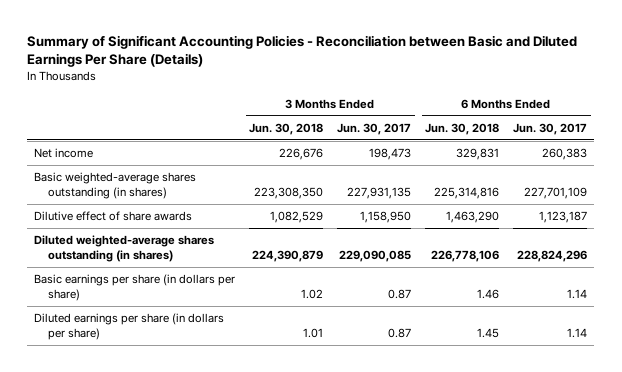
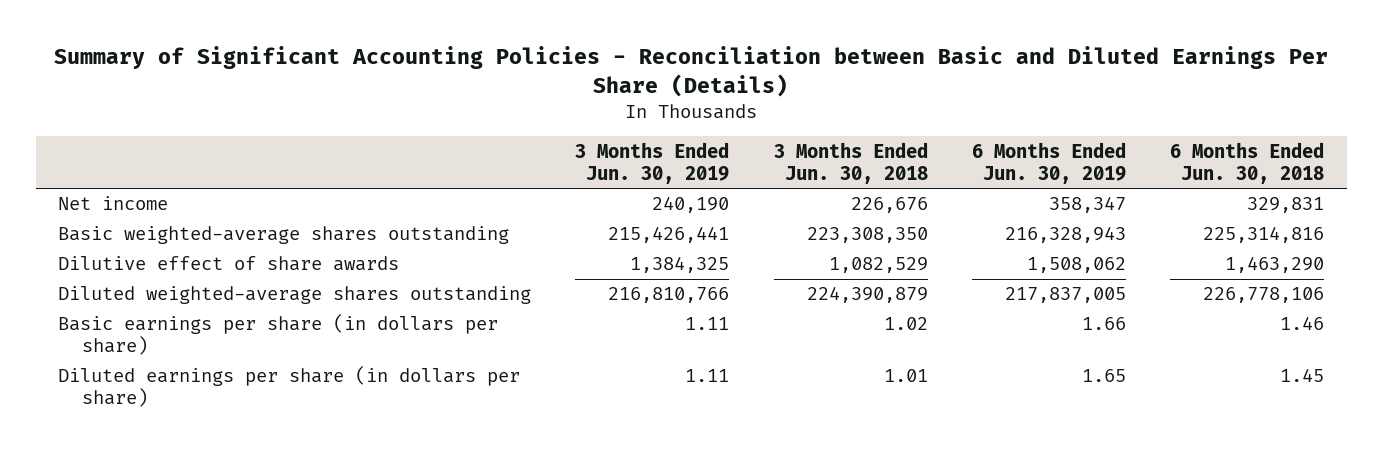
- | 3 Months Ended Jun. 30, 2018 | 3 Months Ended Jun. 30, 2017 | 6 Months Ended Jun. 30, 2018 | 6 Months Ended Jun. 30, 2017
+ | 3 Months Ended Jun. 30, 2019 | 3 Months Ended Jun. 30, 2018 | 6 Months Ended Jun. 30, 2019 | 6 Months Ended Jun. 30, 2018
- Basic weighted-average shares outstanding (in shares) | 223,308,350 | 227,931,135 | 225,314,816 | 227,701,109
+ Basic weighted-average shares outstanding | 215,426,441 | 223,308,350 | 216,328,943 | 225,314,816
- Diluted weighted-average shares outstanding (in shares) | 224,390,879 | 229,090,085 | 226,778,106 | 228,824,296
+ Diluted weighted-average shares outstanding | 216,810,766 | 224,390,879 | 217,837,005 | 226,778,106

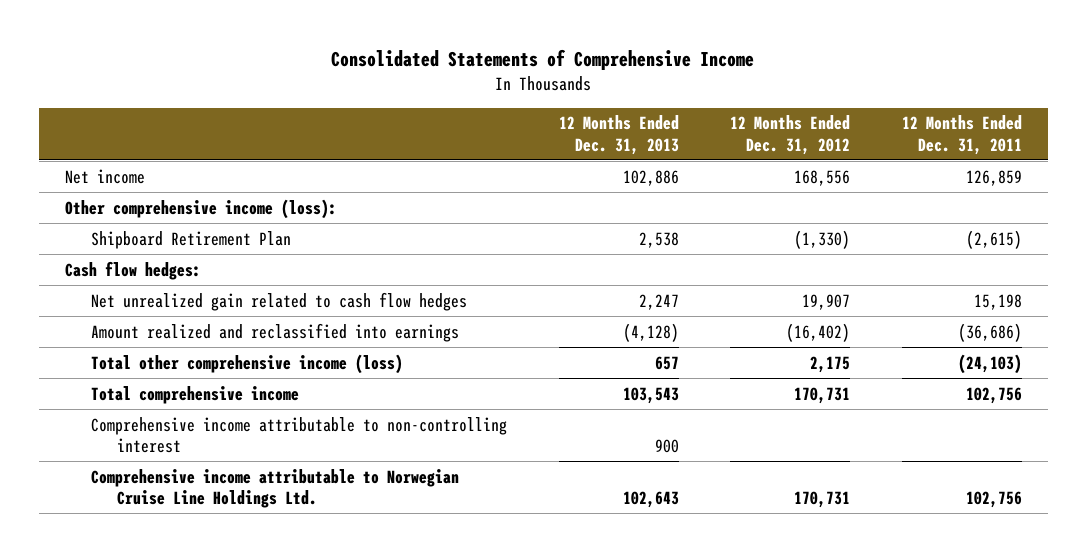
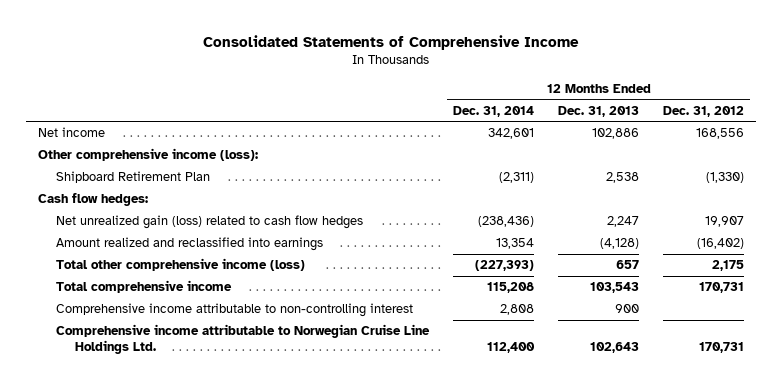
- | 12 Months Ended Dec. 31, 2013 | 12 Months Ended Dec. 31, 2012 | 12 Months Ended Dec. 31, 2011
+ | 12 Months Ended Dec. 31, 2014 | 12 Months Ended Dec. 31, 2013 | 12 Months Ended Dec. 31, 2012
- Net unrealized gain related to cash flow hedges | 2,247 | 19,907 | 15,198
+ Net unrealized gain (loss) related to cash flow hedges | (238,436) | 2,247 | 19,907

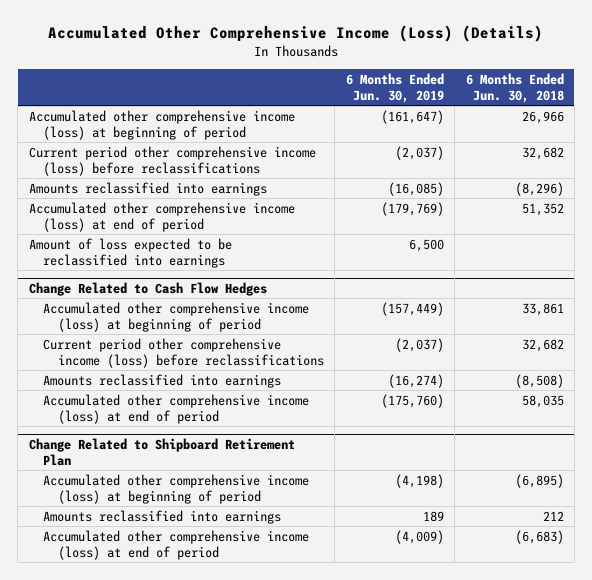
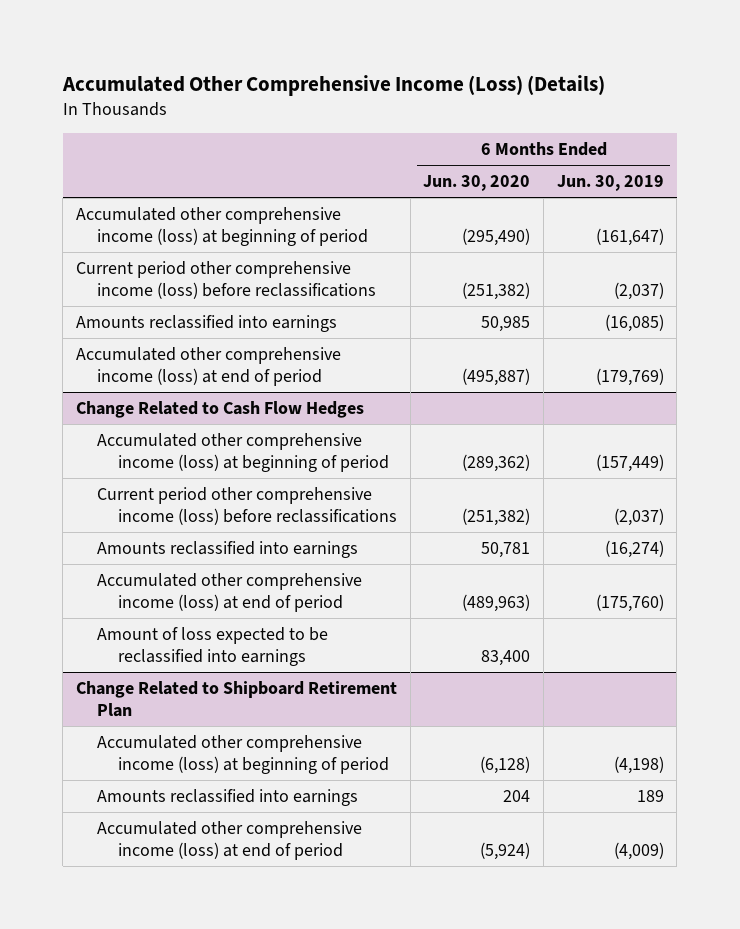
- | 6 Months Ended Jun. 30, 2019 | 6 Months Ended Jun. 30, 2018
+ | 6 Months Ended Jun. 30, 2020 | 6 Months Ended Jun. 30, 2019
- Amount of loss expected to be reclassified into earnings | 6,500 |
@ Change Related to Cash Flow Hedges
+ Amount of loss expected to be reclassified into earnings | 83,400 |

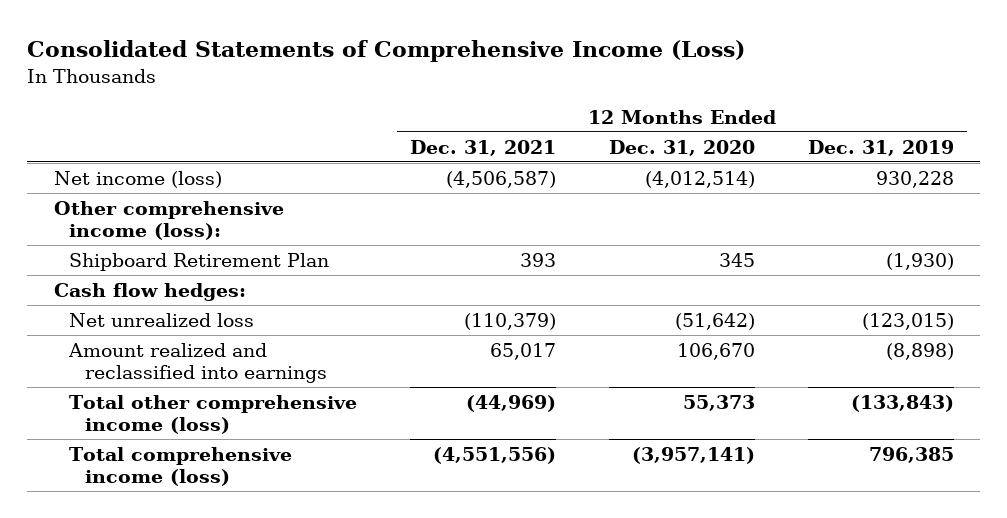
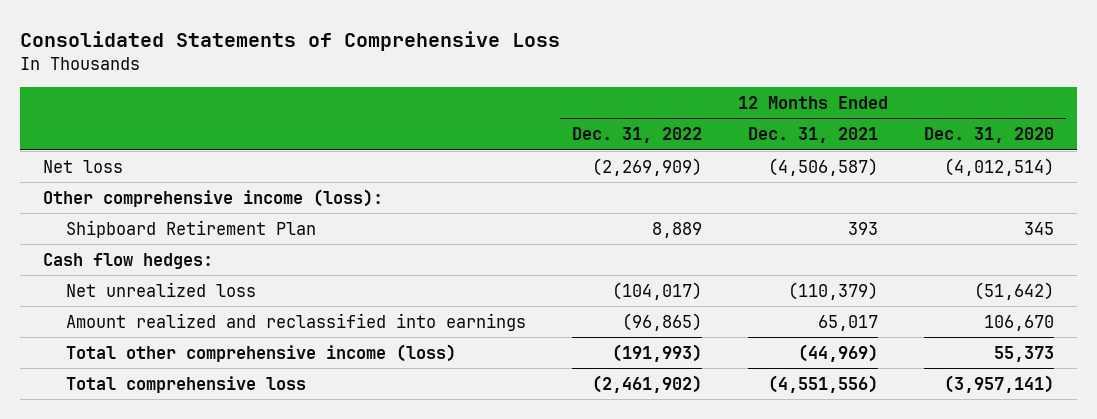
- Consolidated Statements of Comprehensive Income (Loss)
+ Consolidated Statements of Comprehensive Loss
- | 12 Months Ended Dec. 31, 2021 | 12 Months Ended Dec. 31, 2020 | 12 Months Ended Dec. 31, 2019
+ | 12 Months Ended Dec. 31, 2022 | 12 Months Ended Dec. 31, 2021 | 12 Months Ended Dec. 31, 2020
- Net income (loss) | (4,506,587) | (4,012,514) | 930,228
+ Net loss | (2,269,909) | (4,506,587) | (4,012,514)
- Total comprehensive income (loss) | (4,551,556) | (3,957,141) | 796,385
+ Total comprehensive loss | (2,461,902) | (4,551,556) | (3,957,141)

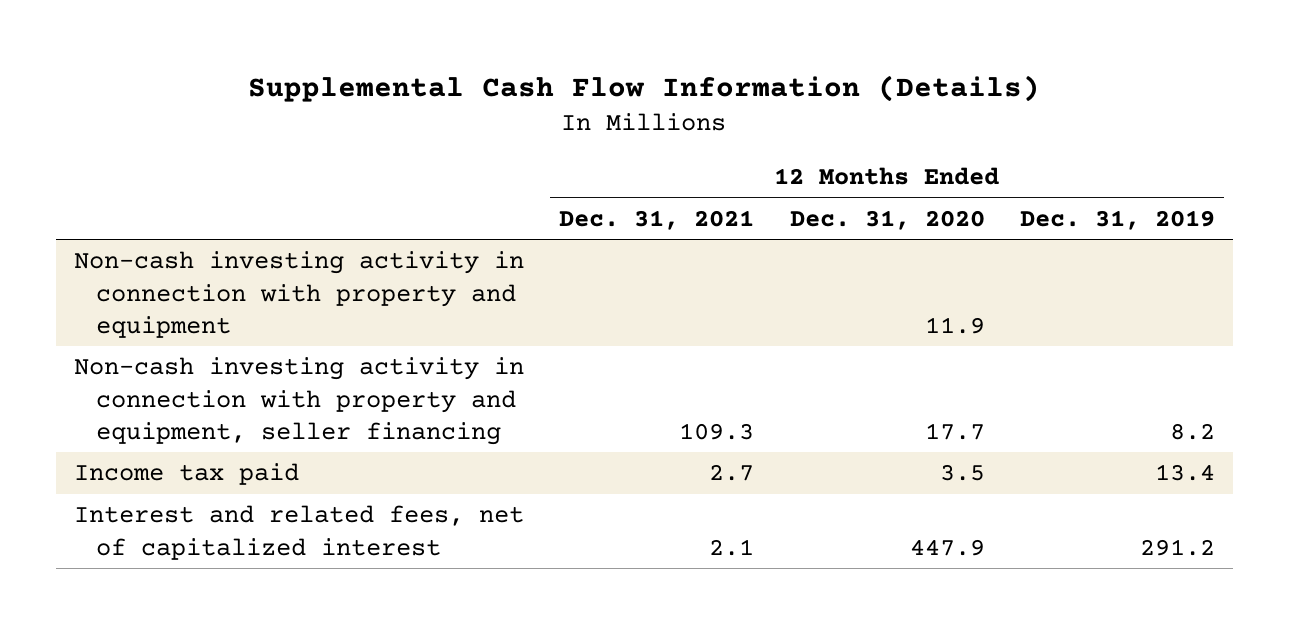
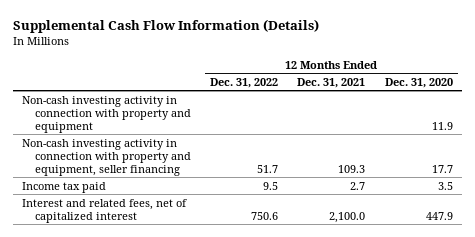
- | 12 Months Ended Dec. 31, 2021 | 12 Months Ended Dec. 31, 2020 | 12 Months Ended Dec. 31, 2019
+ | 12 Months Ended Dec. 31, 2022 | 12 Months Ended Dec. 31, 2021 | 12 Months Ended Dec. 31, 2020
- Interest and related fees, net of capitalized interest | 2.1 | 447.9 | 291.2
+ Interest and related fees, net of capitalized interest | 750.6 | 2,100.0 | 447.9

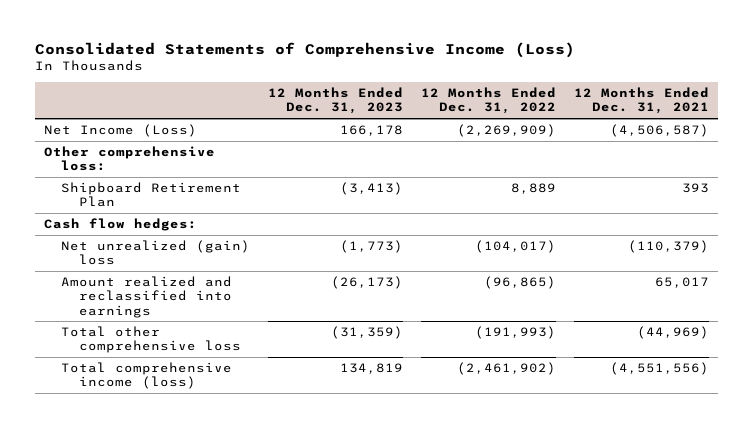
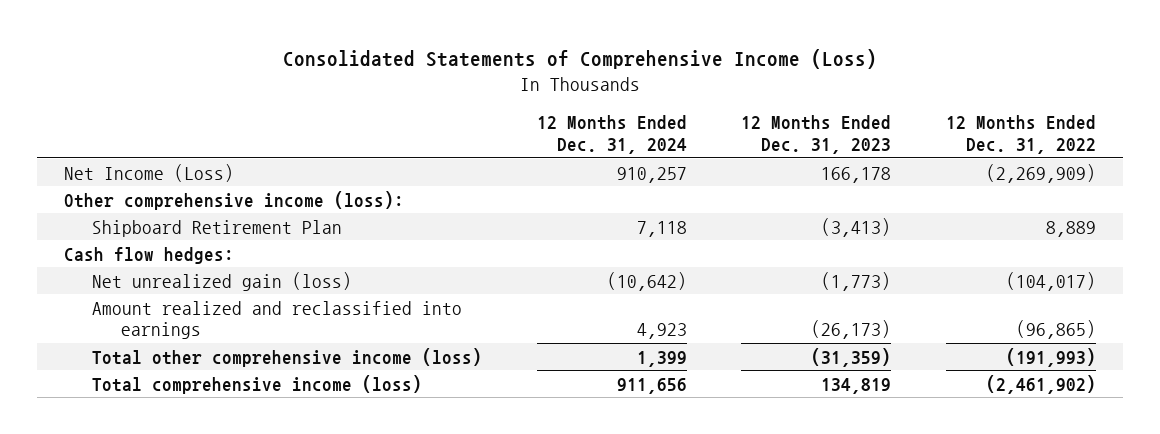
- | 12 Months Ended Dec. 31, 2023 | 12 Months Ended Dec. 31, 2022 | 12 Months Ended Dec. 31, 2021
+ | 12 Months Ended Dec. 31, 2024 | 12 Months Ended Dec. 31, 2023 | 12 Months Ended Dec. 31, 2022
- Other comprehensive loss:
+ Other comprehensive income (loss):
- Net unrealized (gain) loss | (1,773) | (104,017) | (110,379)
+ Net unrealized gain (loss) | (10,642) | (1,773) | (104,017)
- Total other comprehensive loss | (31,359) | (191,993) | (44,969)
+ Total other comprehensive income (loss) | 1,399 | (31,359) | (191,993)

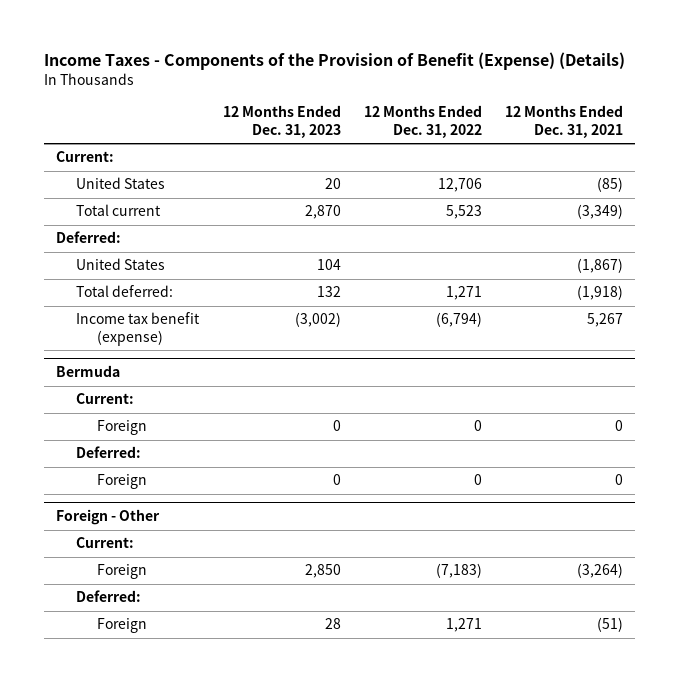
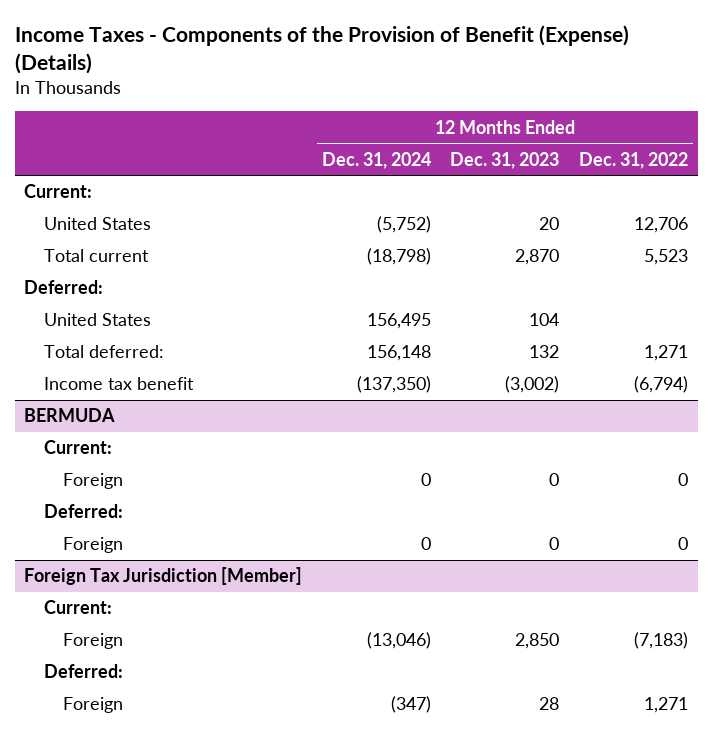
- | 12 Months Ended Dec. 31, 2023 | 12 Months Ended Dec. 31, 2022 | 12 Months Ended Dec. 31, 2021
+ | 12 Months Ended Dec. 31, 2024 | 12 Months Ended Dec. 31, 2023 | 12 Months Ended Dec. 31, 2022
- Income tax benefit (expense) | (3,002) | (6,794) | 5,267
- Bermuda
+ Income tax benefit | (137,350) | (3,002) | (6,794)
+ BERMUDA
- Foreign - Other
+ Foreign Tax Jurisdiction [Member]

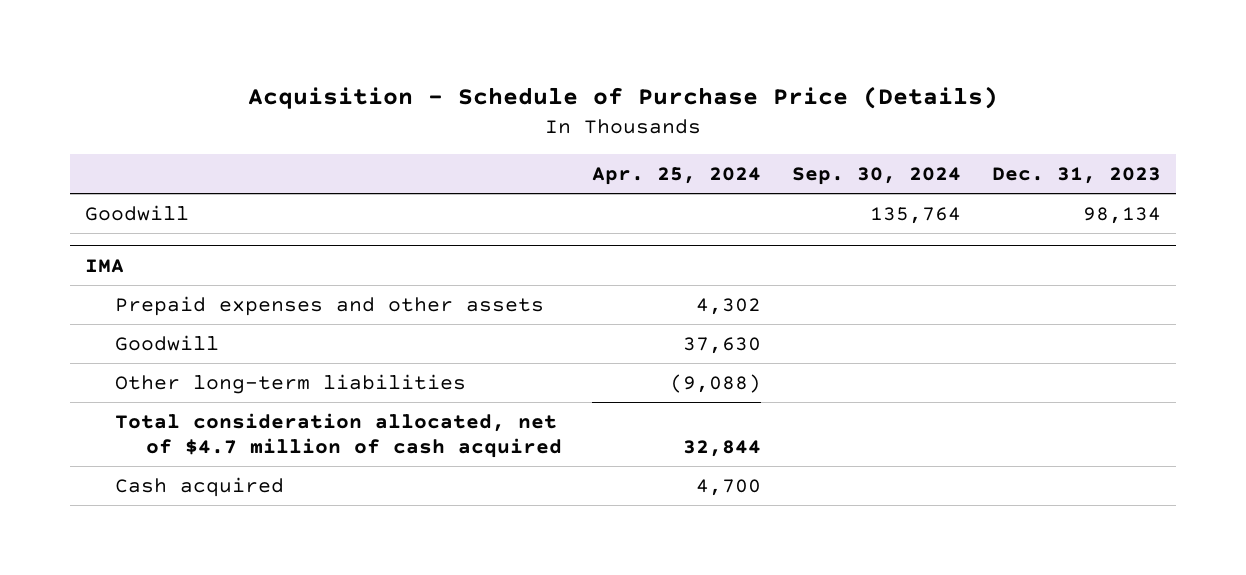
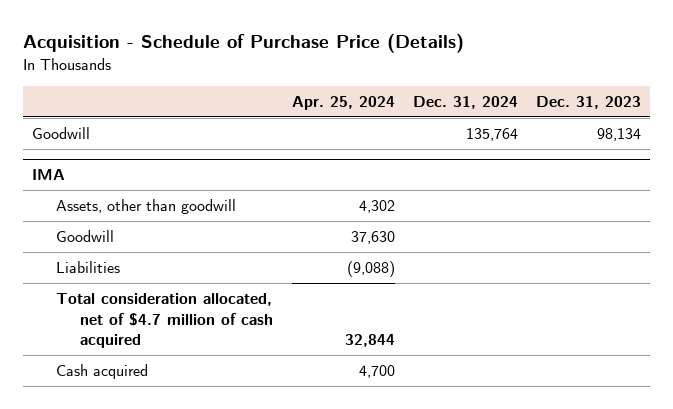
- | Apr. 25, 2024 | Sep. 30, 2024 | Dec. 31, 2023
+ | Apr. 25, 2024 | Dec. 31, 2024 | Dec. 31, 2023
@ IMA
- Prepaid expenses and other assets | 4,302 | |
+ Assets, other than goodwill | 4,302 | |
- Other long-term liabilities | (9,088) | |
+ Liabilities | (9,088) | |

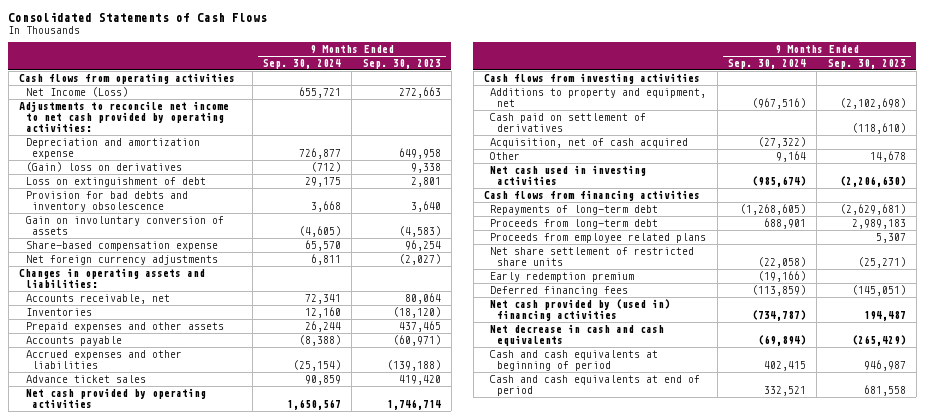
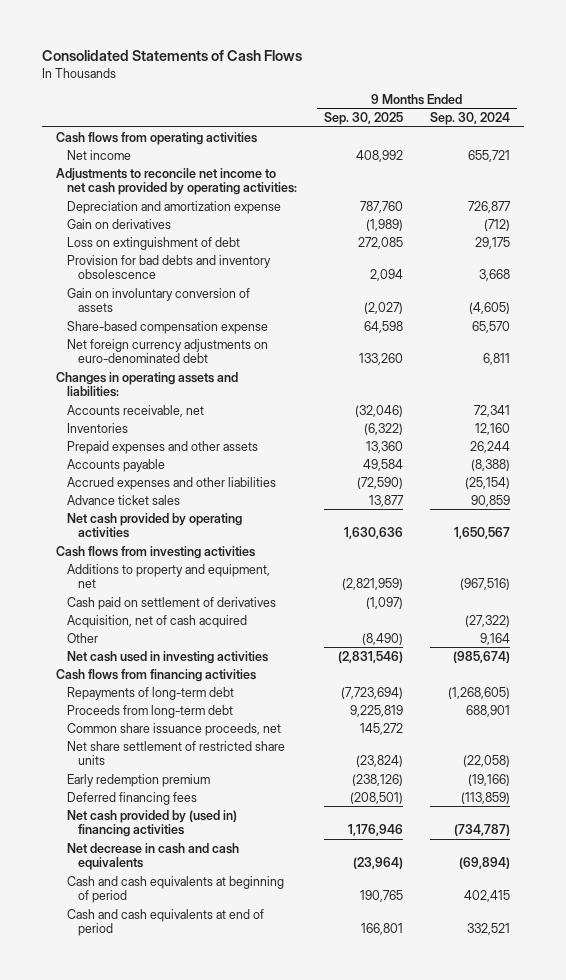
- | 9 Months Ended Sep. 30, 2024 | 9 Months Ended Sep. 30, 2023
+ | 9 Months Ended Sep. 30, 2025 | 9 Months Ended Sep. 30, 2024
- Net Income (Loss) | 655,721 | 272,663
+ Net income | 408,992 | 655,721
- (Gain) loss on derivatives | (712) | 9,338
+ Gain on derivatives | (1,989) | (712)
- Net foreign currency adjustments | 6,811 | (2,027)
+ Net foreign currency adjustments on euro-denominated debt | 133,260 | 6,811
- Proceeds from employee related plans | | 5,307
+ Common share issuance proceeds, net | 145,272 |

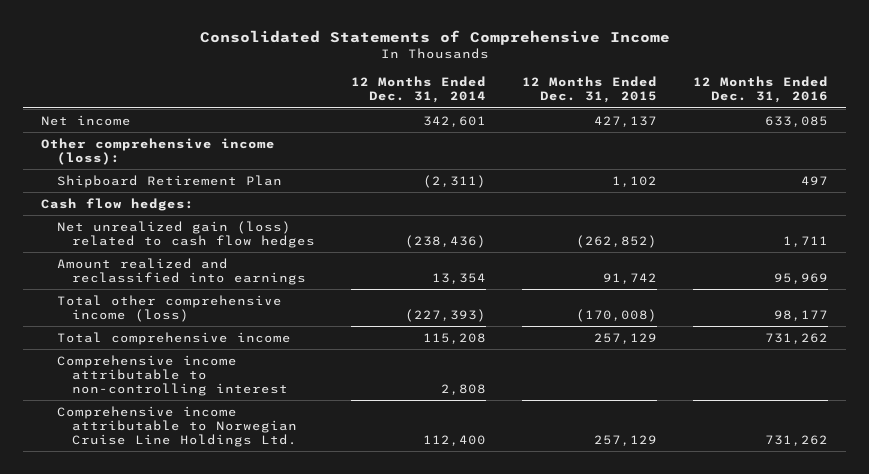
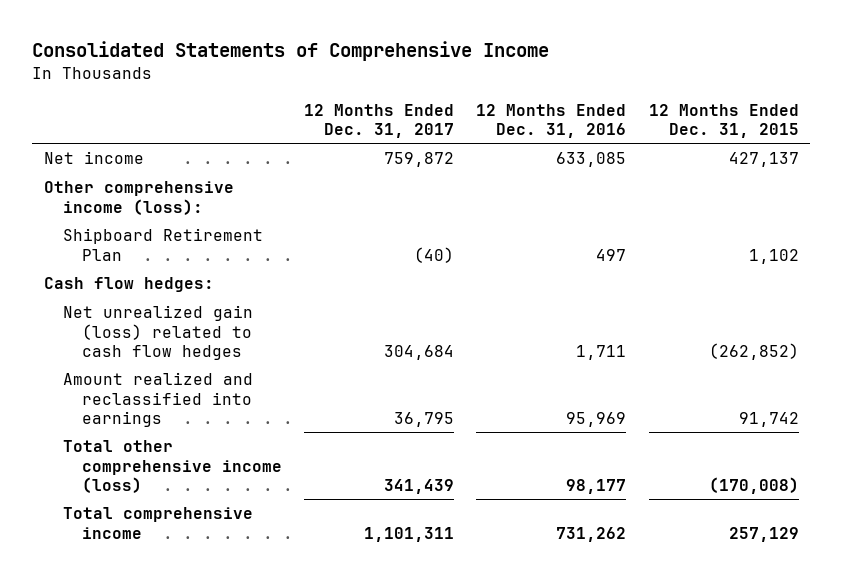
- | 12 Months Ended Dec. 31, 2014 | 12 Months Ended Dec. 31, 2015 | 12 Months Ended Dec. 31, 2016
+ | 12 Months Ended Dec. 31, 2017 | 12 Months Ended Dec. 31, 2016 | 12 Months Ended Dec. 31, 2015
- Comprehensive income attributable to non-controlling interest | 2,808 | |
- Comprehensive income attributable to Norwegian Cruise Line Holdings Ltd. | 112,400 | 257,129 | 731,262

